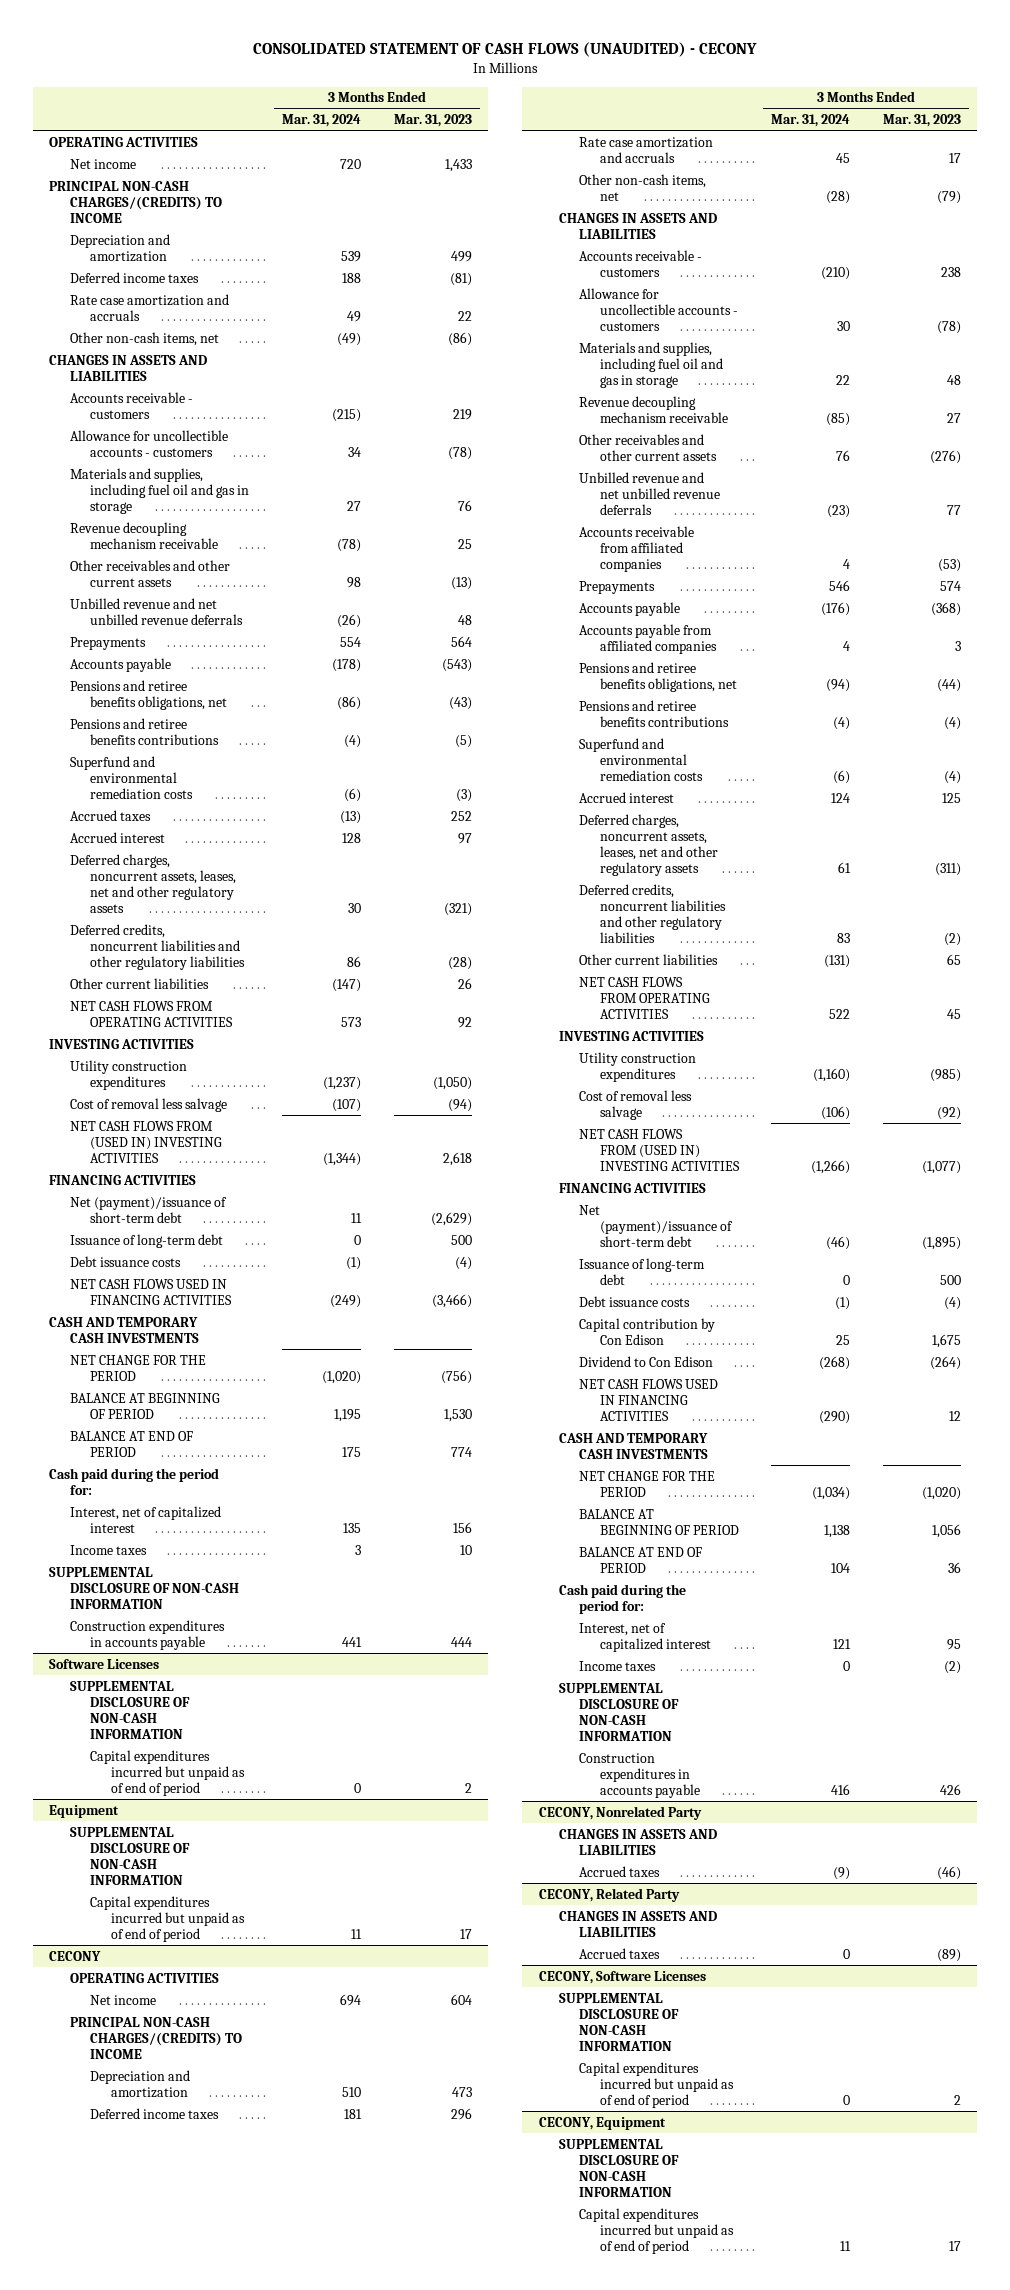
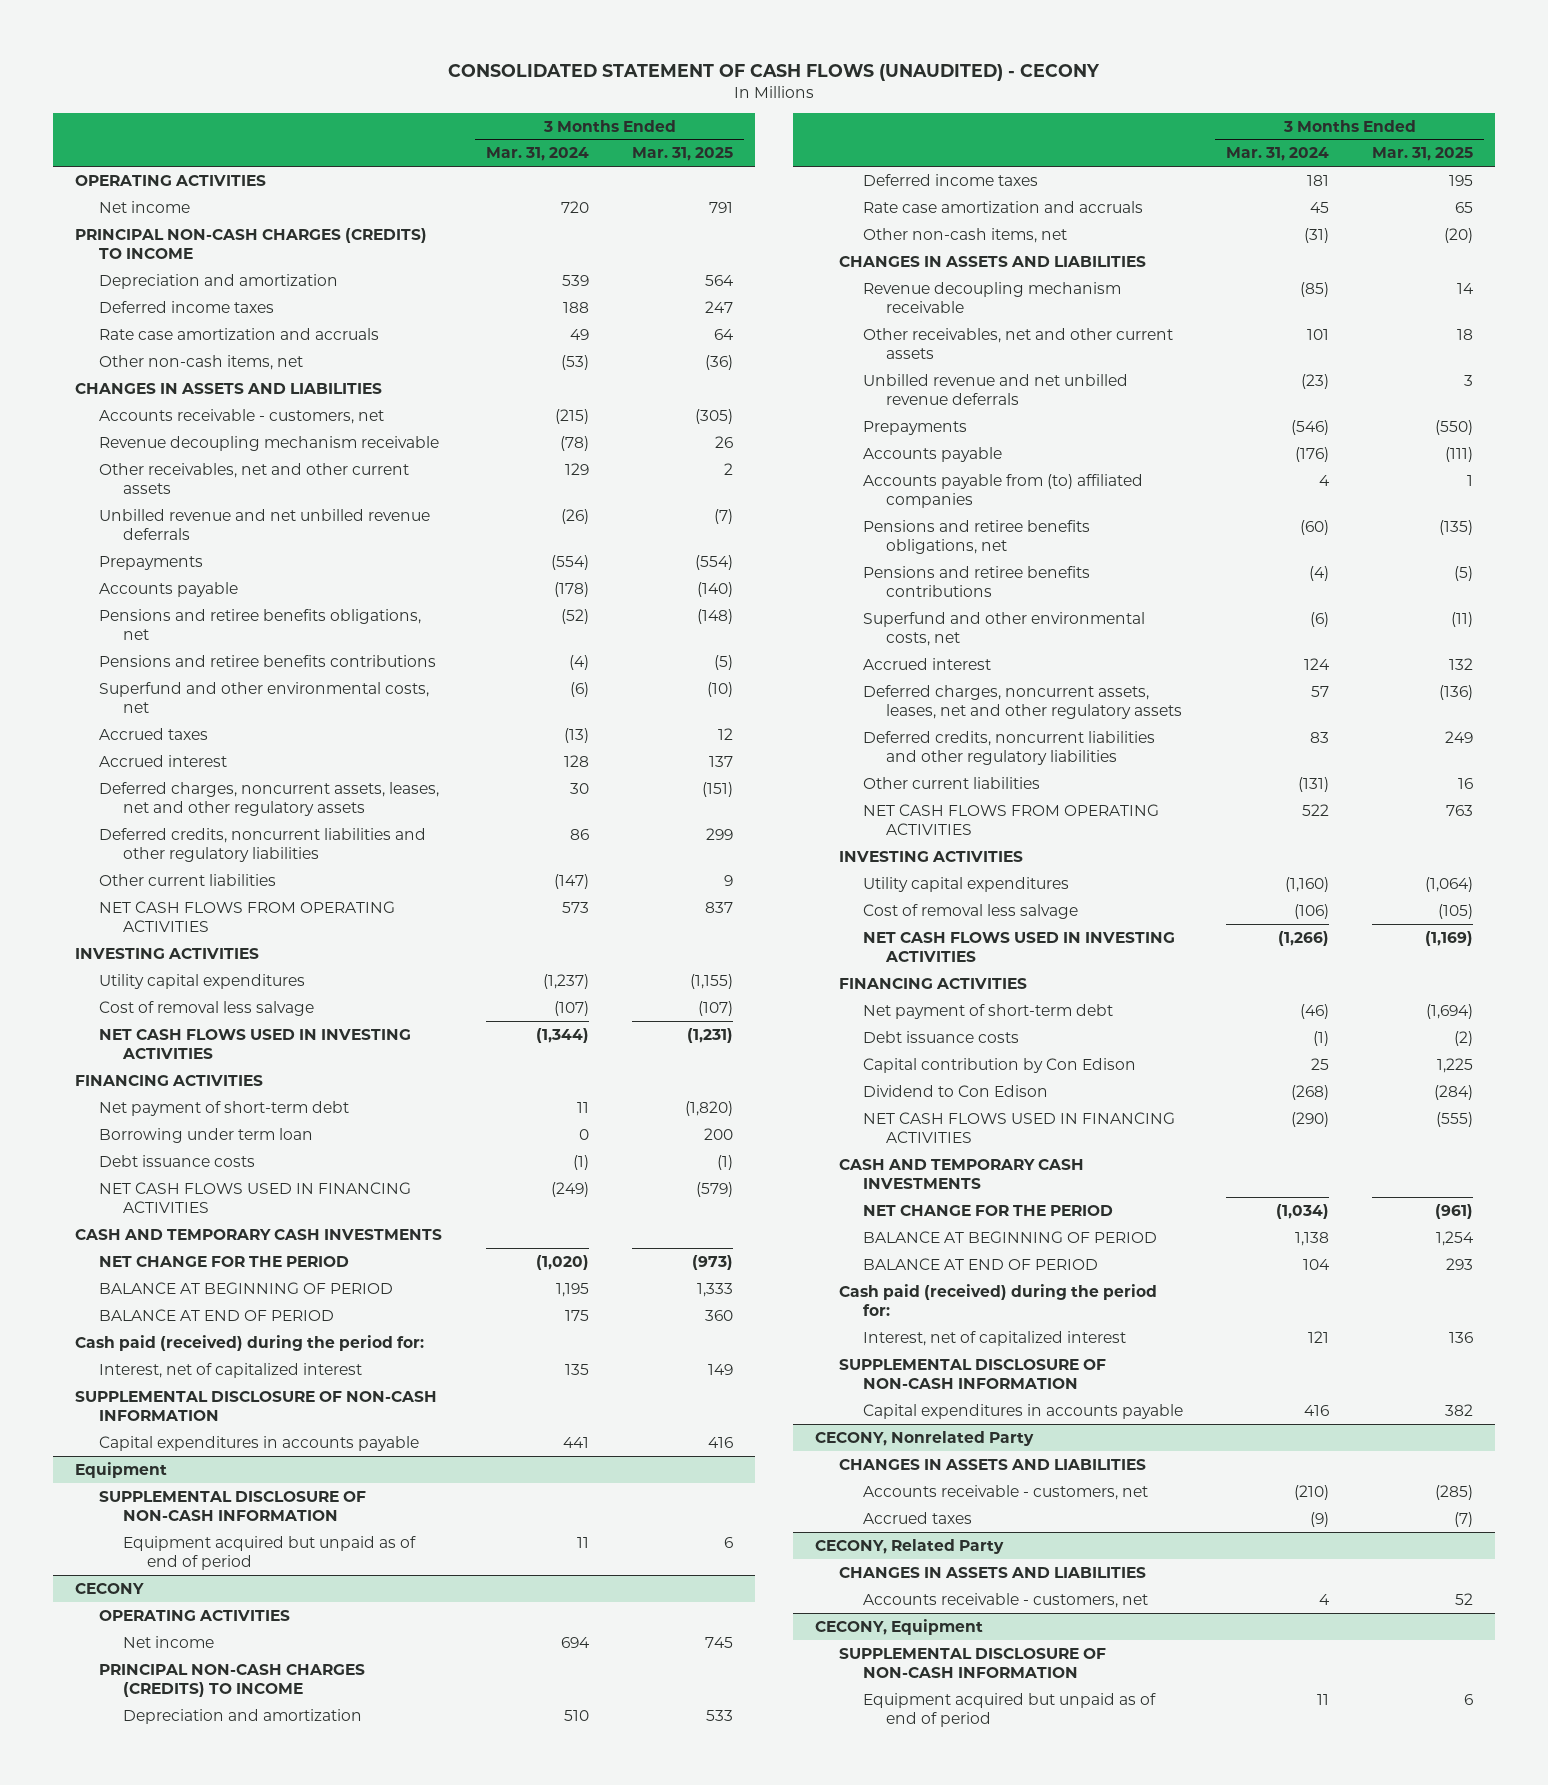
- | 3 Months Ended Mar. 31, 2024 | 3 Months Ended Mar. 31, 2023
+ | 3 Months Ended Mar. 31, 2024 | 3 Months Ended Mar. 31, 2025
- PRINCIPAL NON-CASH CHARGES/(CREDITS) TO INCOME
+ PRINCIPAL NON-CASH CHARGES (CREDITS) TO INCOME
- Other non-cash items, net | (49) | (86)
+ Other non-cash items, net | (53) | (36)
- Accounts receivable - customers | (215) | 219
- Allowance for uncollectible accounts - customers | 34 | (78)
- Materials and supplies, including fuel oil and gas in storage | 27 | 76
+ Accounts receivable - customers, net | (215) | (305)
- Other receivables and other current assets | 98 | (13)
+ Other receivables, net and other current assets | 129 | 2
- Prepayments | 554 | 564
+ Prepayments | (554) | (554)
- Pensions and retiree benefits obligations, net | (86) | (43)
+ Pensions and retiree benefits obligations, net | (52) | (148)
- Superfund and environmental remediation costs | (6) | (3)
+ Superfund and other environmental costs, net | (6) | (10)
- Utility construction expenditures | (1,237) | (1,050)
+ Utility capital expenditures | (1,237) | (1,155)
- NET CASH FLOWS FROM (USED IN) INVESTING ACTIVITIES | (1,344) | 2,618
+ NET CASH FLOWS USED IN INVESTING ACTIVITIES | (1,344) | (1,231)
- Net (payment)/issuance of short-term debt | 11 | (2,629)
- Issuance of long-term debt | 0 | 500
+ Net payment of short-term debt | 11 | (1,820)
+ Borrowing under term loan | 0 | 200
- Cash paid during the period for:
+ Cash paid (received) during the period for:
- Income taxes | 3 | 10
- Construction expenditures in accounts payable | 441 | 444
- Software Licenses
- SUPPLEMENTAL DISCLOSURE OF NON-CASH INFORMATION
- Capital expenditures incurred but unpaid as of end of period | 0 | 2
+ Capital expenditures in accounts payable | 441 | 416
@ Equipment
- Capital expenditures incurred but unpaid as of end of period | 11 | 17
+ Equipment acquired but unpaid as of end of period | 11 | 6
@ CECONY
- PRINCIPAL NON-CASH CHARGES/(CREDITS) TO INCOME
+ PRINCIPAL NON-CASH CHARGES (CREDITS) TO INCOME
- Other non-cash items, net | (28) | (79)
+ Other non-cash items, net | (31) | (20)
- Accounts receivable - customers | (210) | 238
- Allowance for uncollectible accounts - customers | 30 | (78)
- Materials and supplies, including fuel oil and gas in storage | 22 | 48
- Other receivables and other current assets | 76 | (276)
+ Other receivables, net and other current assets | 101 | 18
- Accounts receivable from affiliated companies | 4 | (53)
- Prepayments | 546 | 574
+ Prepayments | (546) | (550)
- Accounts payable from affiliated companies | 4 | 3
- Pensions and retiree benefits obligations, net | (94) | (44)
+ Accounts payable from (to) affiliated companies | 4 | 1
+ Pensions and retiree benefits obligations, net | (60) | (135)
- Superfund and environmental remediation costs | (6) | (4)
+ Superfund and other environmental costs, net | (6) | (11)
- Deferred charges, noncurrent assets, leases, net and other regulatory assets | 61 | (311)
+ Deferred charges, noncurrent assets, leases, net and other regulatory assets | 57 | (136)
- Utility construction expenditures | (1,160) | (985)
+ Utility capital expenditures | (1,160) | (1,064)
- NET CASH FLOWS FROM (USED IN) INVESTING ACTIVITIES | (1,266) | (1,077)
+ NET CASH FLOWS USED IN INVESTING ACTIVITIES | (1,266) | (1,169)
- Net (payment)/issuance of short-term debt | (46) | (1,895)
- Issuance of long-term debt | 0 | 500
+ Net payment of short-term debt | (46) | (1,694)
- Cash paid during the period for:
+ Cash paid (received) during the period for:
- Income taxes | 0 | (2)
- Construction expenditures in accounts payable | 416 | 426
+ Capital expenditures in accounts payable | 416 | 382
@ CECONY, Nonrelated Party
+ Accounts receivable - customers, net | (210) | (285)
@ CECONY, Related Party
- Accrued taxes | 0 | (89)
- CECONY, Software Licenses
- SUPPLEMENTAL DISCLOSURE OF NON-CASH INFORMATION
- Capital expenditures incurred but unpaid as of end of period | 0 | 2
@ CECONY, Related Party
+ Accounts receivable - customers, net | 4 | 52
@ CECONY, Equipment
- Capital expenditures incurred but unpaid as of end of period | 11 | 17
+ Equipment acquired but unpaid as of end of period | 11 | 6

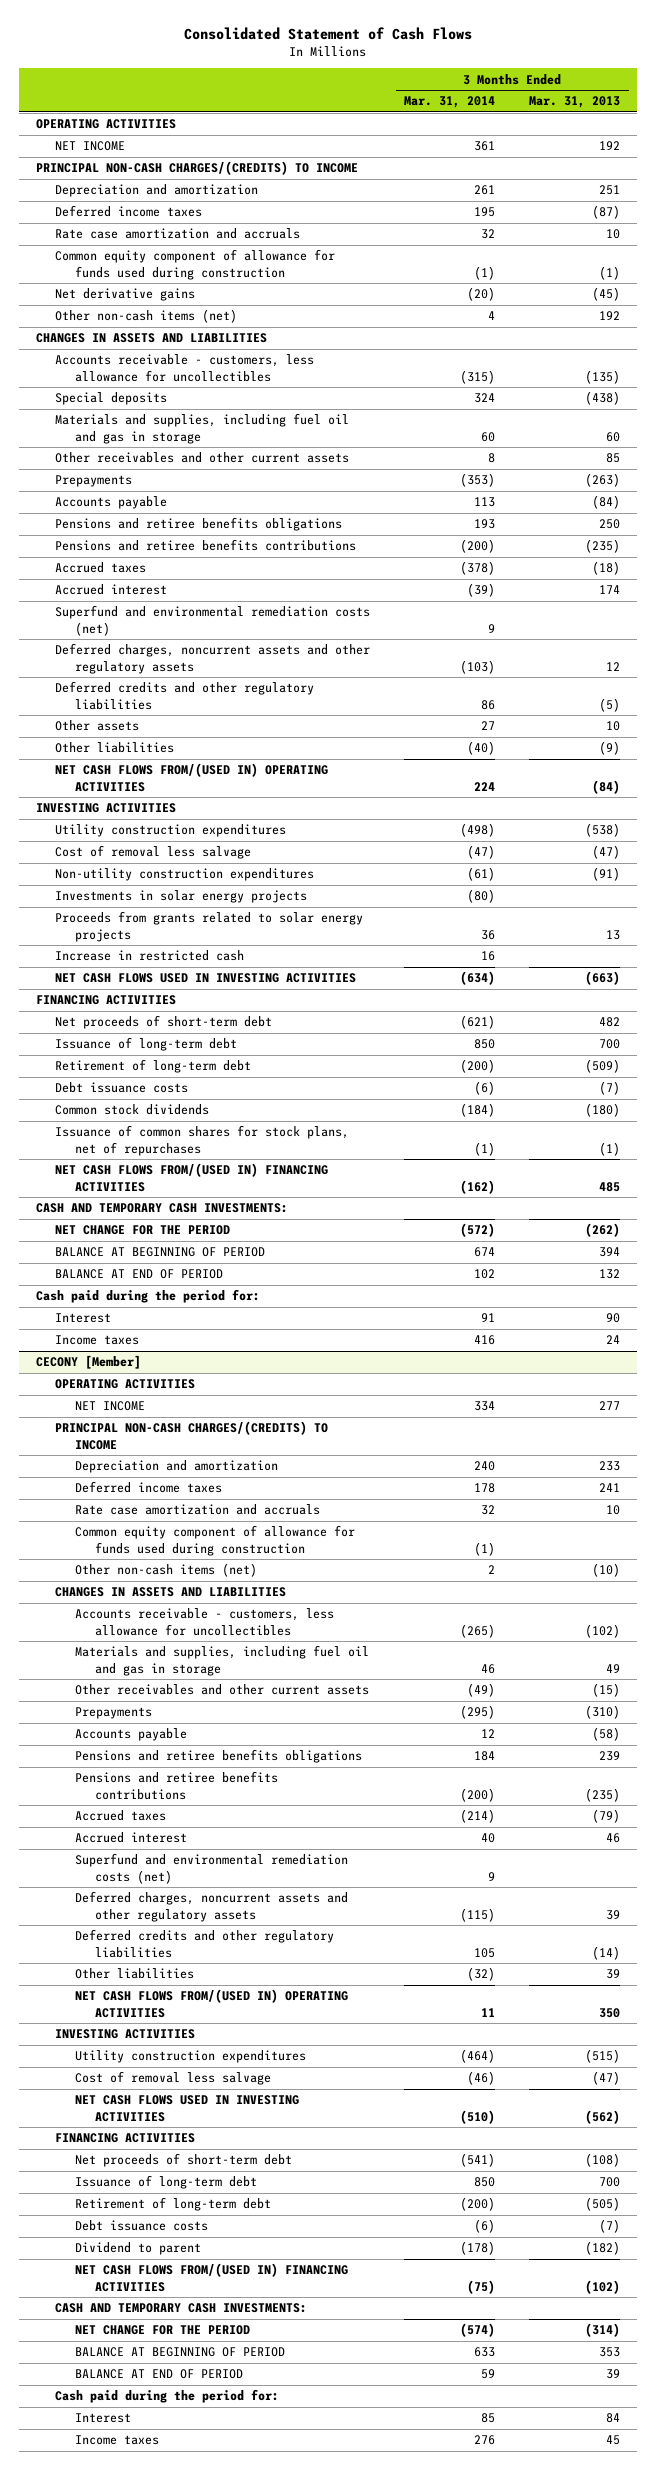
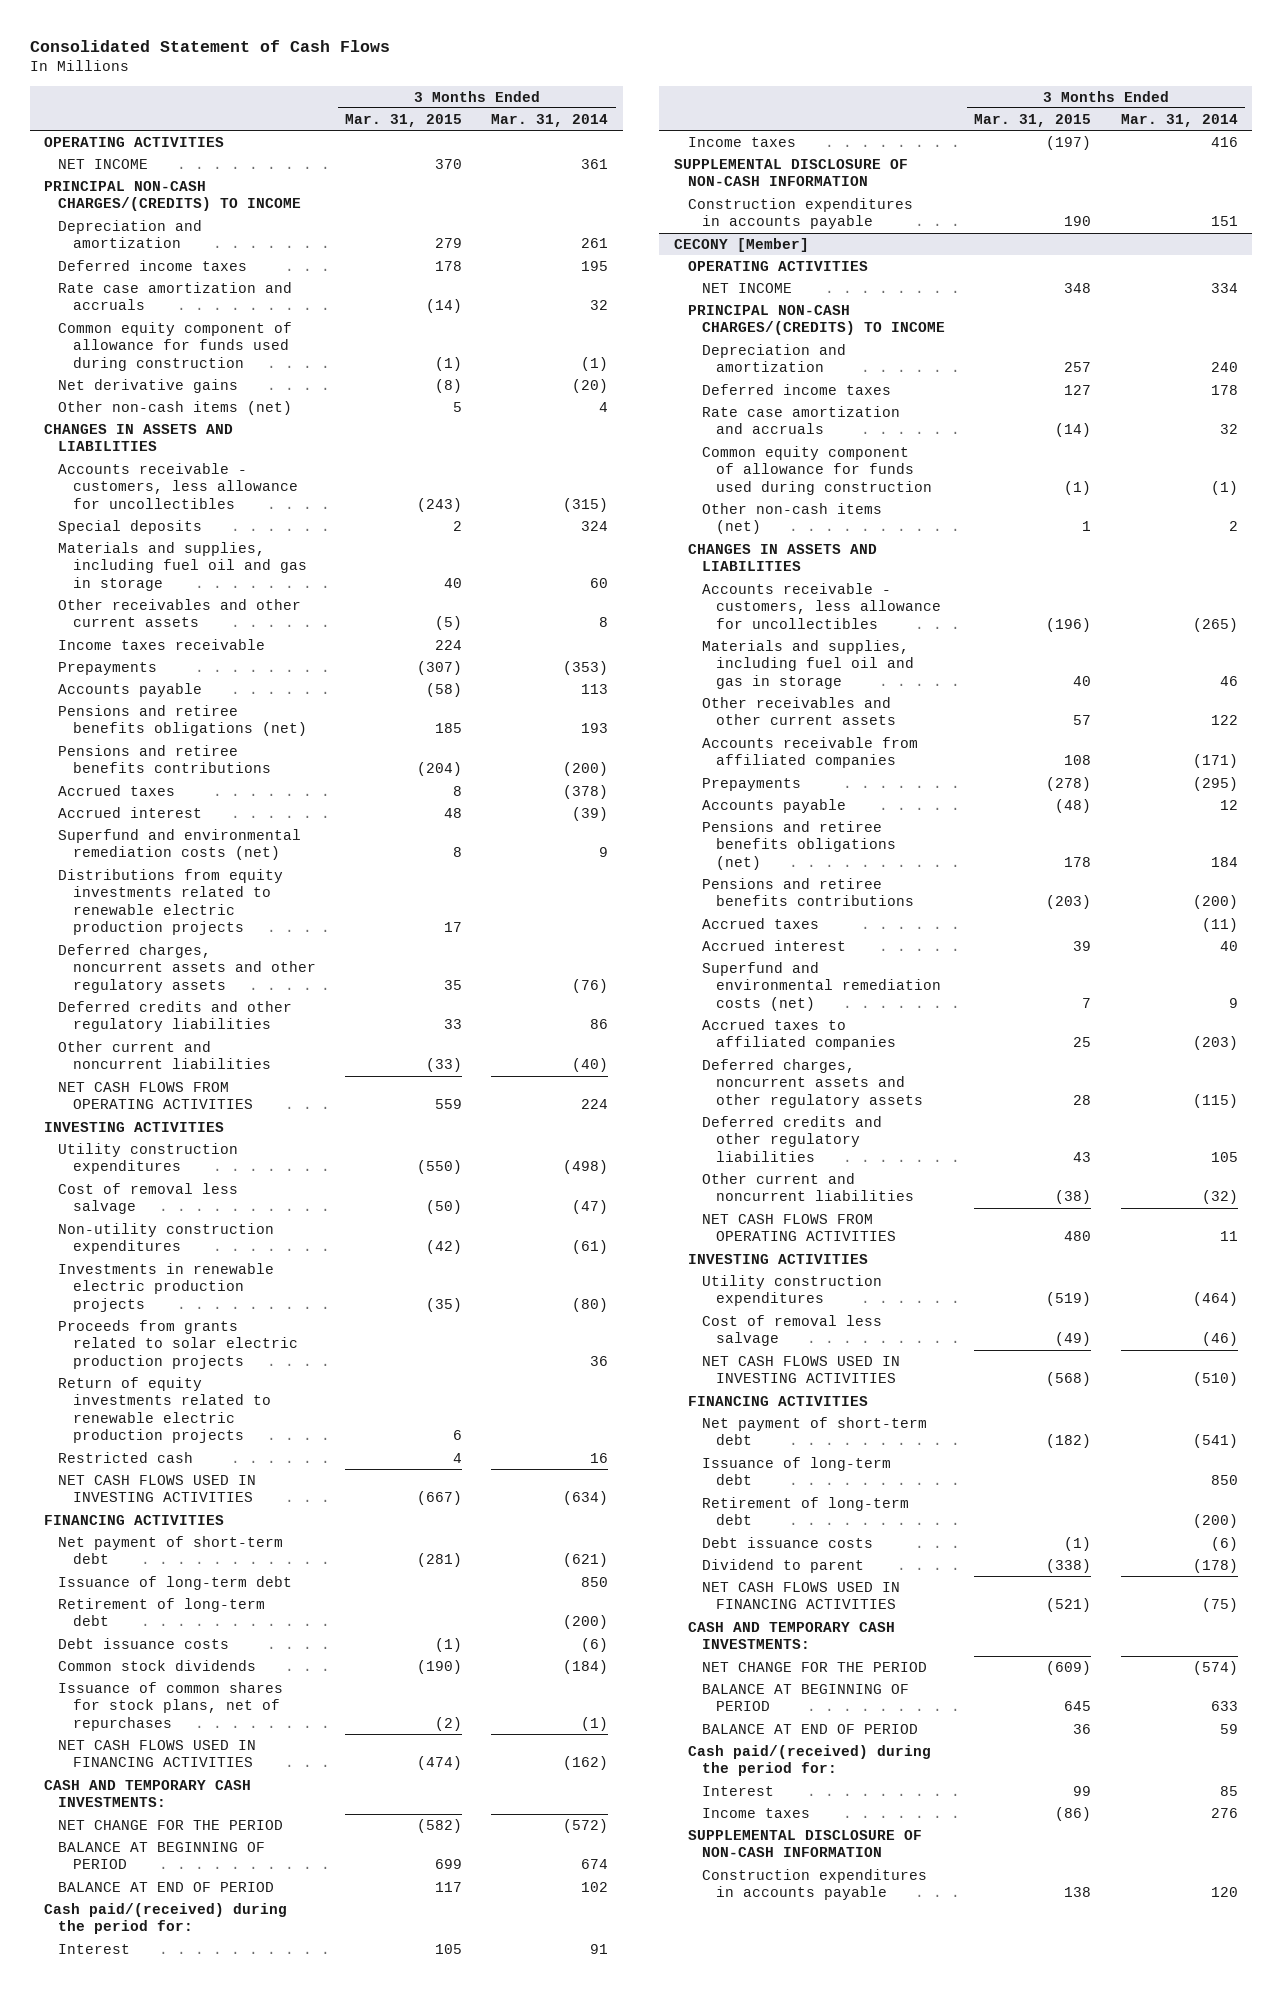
- | 3 Months Ended Mar. 31, 2014 | 3 Months Ended Mar. 31, 2013
+ | 3 Months Ended Mar. 31, 2015 | 3 Months Ended Mar. 31, 2014
+ Income taxes receivable | 224 |
- Pensions and retiree benefits obligations | 193 | 250
+ Pensions and retiree benefits obligations (net) | 185 | 193
- Deferred charges, noncurrent assets and other regulatory assets | (103) | 12
+ Distributions from equity investments related to renewable electric production projects | 17 |
+ Deferred charges, noncurrent assets and other regulatory assets | 35 | (76)
- Other assets | 27 | 10
- Other liabilities | (40) | (9)
- NET CASH FLOWS FROM/(USED IN) OPERATING ACTIVITIES | 224 | (84)
+ Other current and noncurrent liabilities | (33) | (40)
+ NET CASH FLOWS FROM OPERATING ACTIVITIES | 559 | 224
- Investments in solar energy projects | (80) |
- Proceeds from grants related to solar energy projects | 36 | 13
- Increase in restricted cash | 16 |
+ Investments in renewable electric production projects | (35) | (80)
+ Proceeds from grants related to solar electric production projects | | 36
+ Return of equity investments related to renewable electric production projects | 6 |
+ Restricted cash | 4 | 16
- Net proceeds of short-term debt | (621) | 482
+ Net payment of short-term debt | (281) | (621)
- NET CASH FLOWS FROM/(USED IN) FINANCING ACTIVITIES | (162) | 485
+ NET CASH FLOWS USED IN FINANCING ACTIVITIES | (474) | (162)
- Cash paid during the period for:
+ Cash paid/(received) during the period for:
+ SUPPLEMENTAL DISCLOSURE OF NON-CASH INFORMATION
+ Construction expenditures in accounts payable | 190 | 151
@ CECONY [Member]
- Other receivables and other current assets | (49) | (15)
+ Other receivables and other current assets | 57 | 122
+ Accounts receivable from affiliated companies | 108 | (171)
- Pensions and retiree benefits obligations | 184 | 239
+ Pensions and retiree benefits obligations (net) | 178 | 184
- Accrued taxes | (214) | (79)
+ Accrued taxes | | (11)
+ Accrued taxes to affiliated companies | 25 | (203)
- Other liabilities | (32) | 39
- NET CASH FLOWS FROM/(USED IN) OPERATING ACTIVITIES | 11 | 350
+ Other current and noncurrent liabilities | (38) | (32)
+ NET CASH FLOWS FROM OPERATING ACTIVITIES | 480 | 11
- Net proceeds of short-term debt | (541) | (108)
+ Net payment of short-term debt | (182) | (541)
- NET CASH FLOWS FROM/(USED IN) FINANCING ACTIVITIES | (75) | (102)
+ NET CASH FLOWS USED IN FINANCING ACTIVITIES | (521) | (75)
- Cash paid during the period for:
+ Cash paid/(received) during the period for:
+ SUPPLEMENTAL DISCLOSURE OF NON-CASH INFORMATION
+ Construction expenditures in accounts payable | 138 | 120

